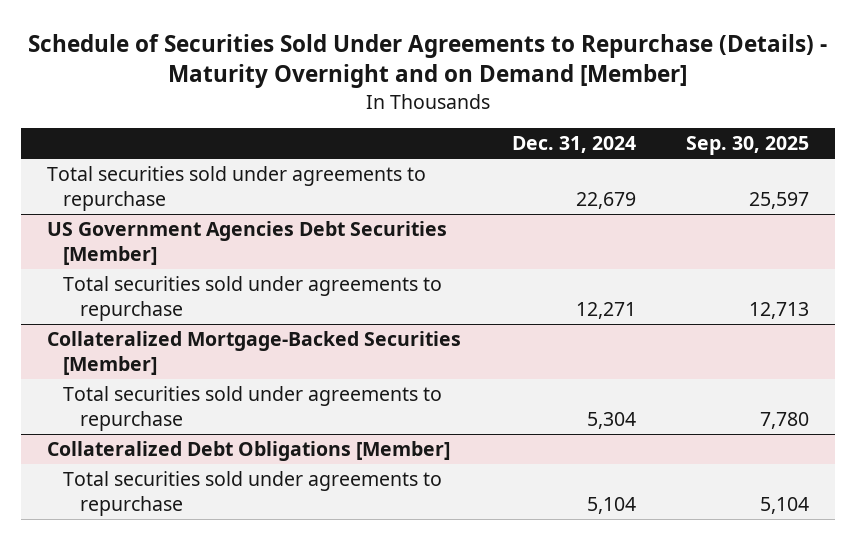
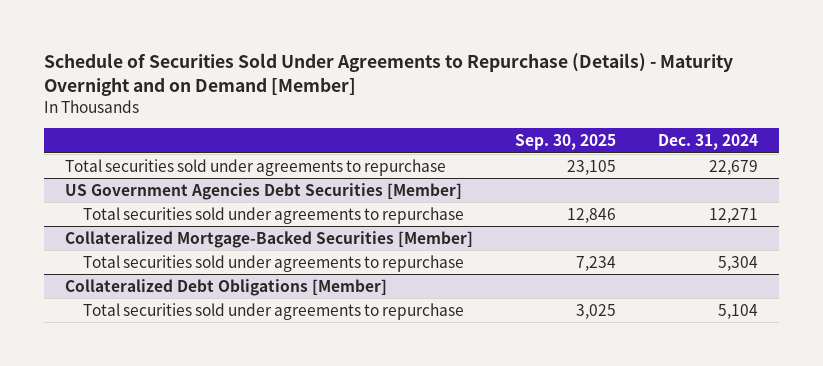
- | Dec. 31, 2024 | Sep. 30, 2025
+ | Sep. 30, 2025 | Dec. 31, 2024
- Total securities sold under agreements to repurchase | 22,679 | 25,597
+ Total securities sold under agreements to repurchase | 23,105 | 22,679
@ US Government Agencies Debt Securities [Member]
- Total securities sold under agreements to repurchase | 12,271 | 12,713
+ Total securities sold under agreements to repurchase | 12,846 | 12,271
@ Collateralized Mortgage-Backed Securities [Member]
- Total securities sold under agreements to repurchase | 5,304 | 7,780
+ Total securities sold under agreements to repurchase | 7,234 | 5,304
@ Collateralized Debt Obligations [Member]
- Total securities sold under agreements to repurchase | 5,104 | 5,104
+ Total securities sold under agreements to repurchase | 3,025 | 5,104

